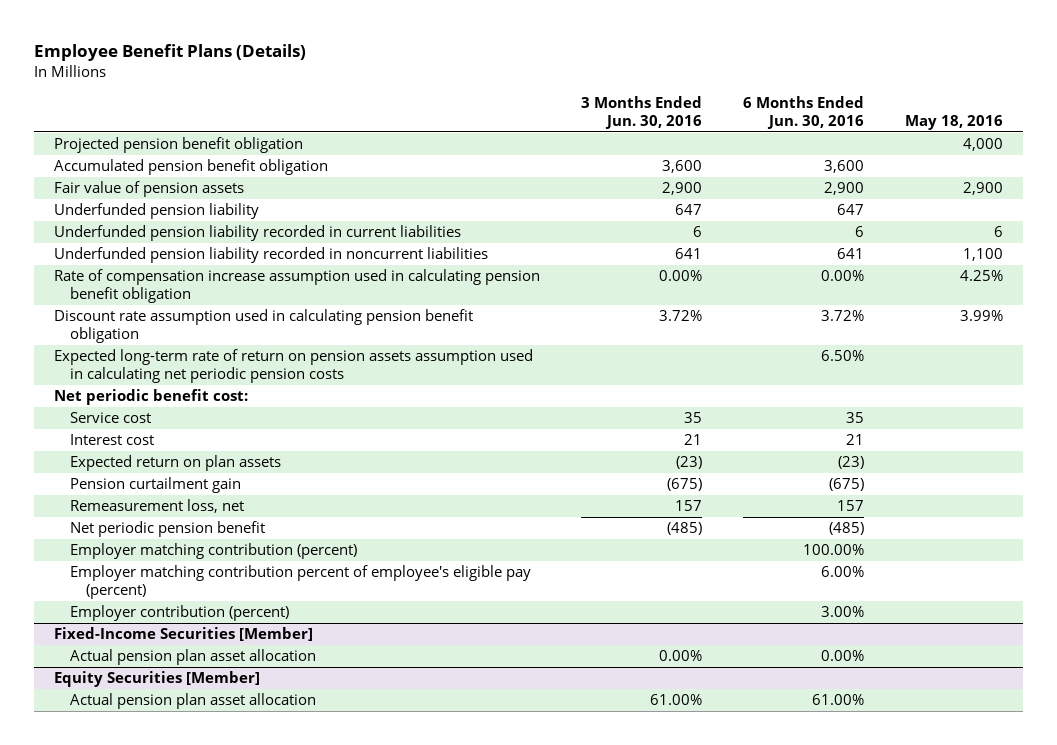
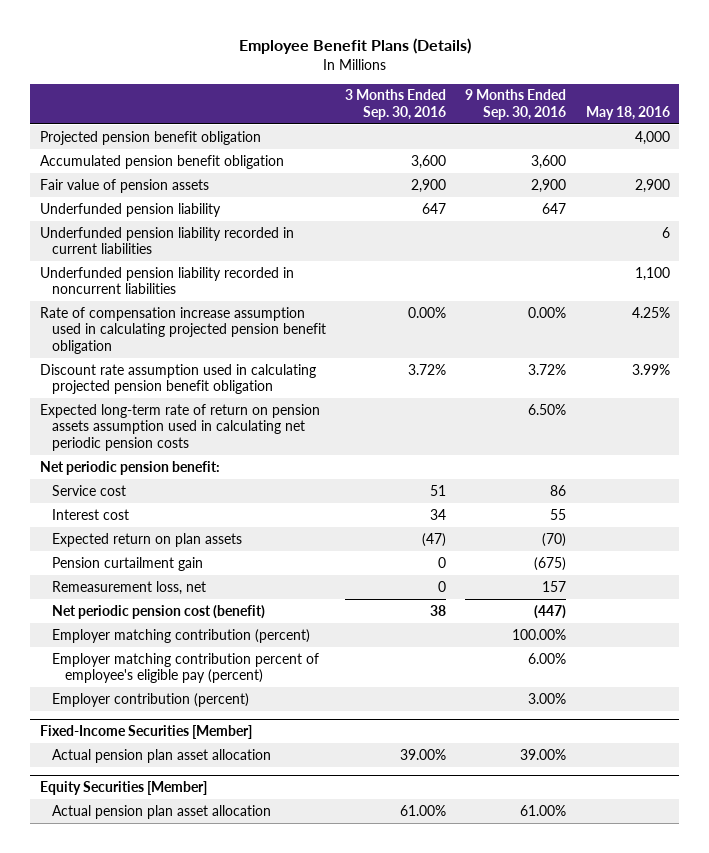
- | 3 Months Ended Jun. 30, 2016 | 6 Months Ended Jun. 30, 2016 | May 18, 2016
+ | 3 Months Ended Sep. 30, 2016 | 9 Months Ended Sep. 30, 2016 | May 18, 2016
- Rate of compensation increase assumption used in calculating pension benefit obligation | 0.00% | 0.00% | 4.25%
- Discount rate assumption used in calculating pension benefit obligation | 3.72% | 3.72% | 3.99%
+ Rate of compensation increase assumption used in calculating projected pension benefit obligation | 0.00% | 0.00% | 4.25%
+ Discount rate assumption used in calculating projected pension benefit obligation | 3.72% | 3.72% | 3.99%
- Net periodic benefit cost:
+ Net periodic pension benefit:
- Net periodic pension benefit | (485) | (485) |
+ Net periodic pension cost (benefit) | 38 | (447) |

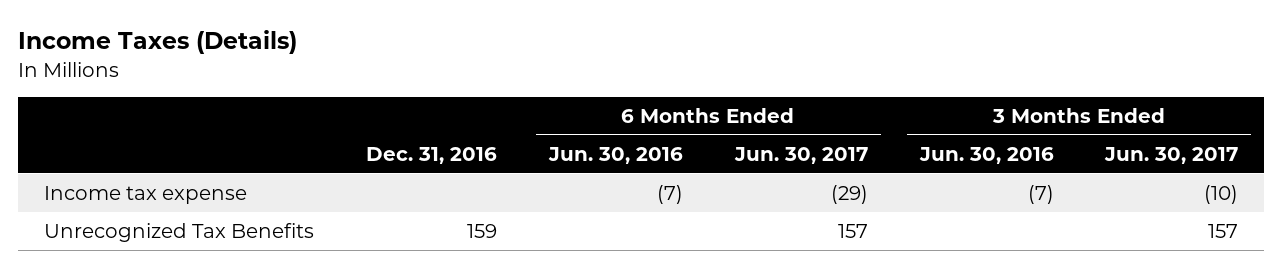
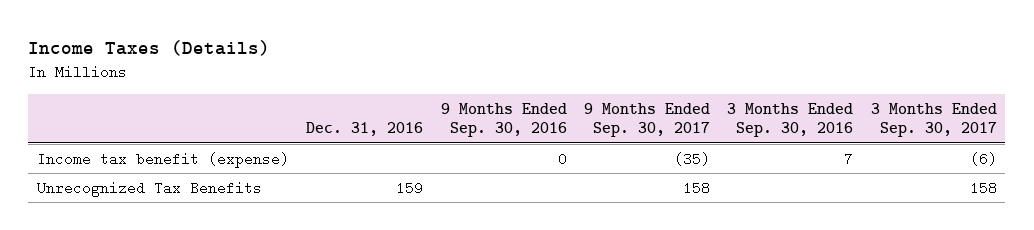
- | Dec. 31, 2016 | 6 Months Ended Jun. 30, 2016 | 6 Months Ended Jun. 30, 2017 | 3 Months Ended Jun. 30, 2016 | 3 Months Ended Jun. 30, 2017
+ | Dec. 31, 2016 | 9 Months Ended Sep. 30, 2016 | 9 Months Ended Sep. 30, 2017 | 3 Months Ended Sep. 30, 2016 | 3 Months Ended Sep. 30, 2017
- Income tax expense | | (7) | (29) | (7) | (10)
+ Income tax benefit (expense) | | 0 | (35) | 7 | (6)

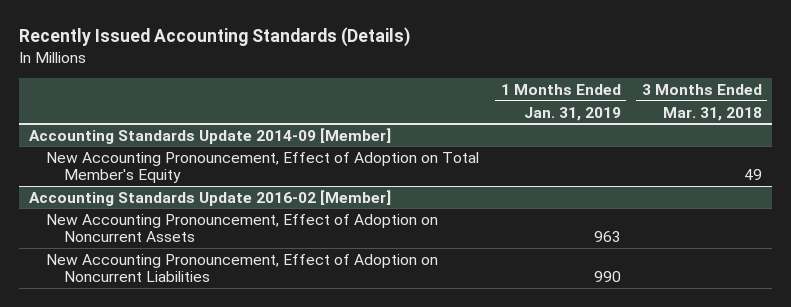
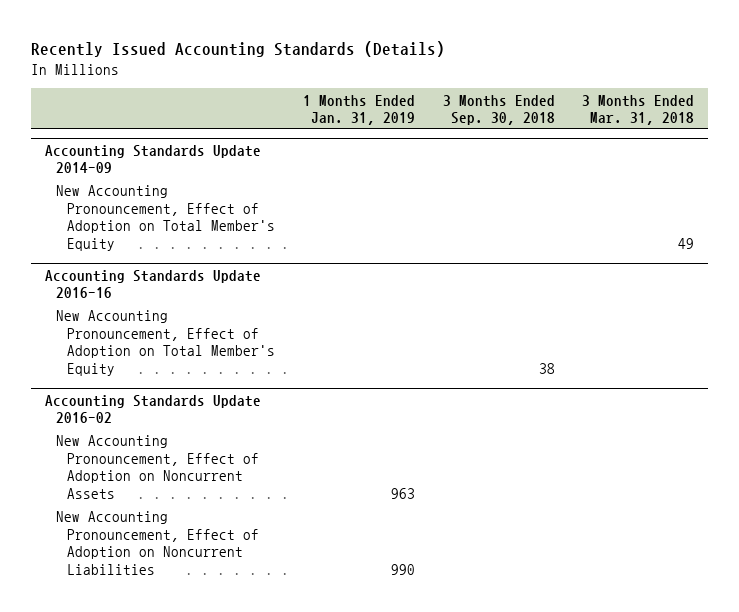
- | 1 Months Ended Jan. 31, 2019 | 3 Months Ended Mar. 31, 2018
+ | 1 Months Ended Jan. 31, 2019 | 3 Months Ended Sep. 30, 2018 | 3 Months Ended Mar. 31, 2018
- Accounting Standards Update 2014-09 [Member]
+ Accounting Standards Update 2014-09
- Accounting Standards Update 2016-02 [Member]
+ Accounting Standards Update 2016-16
+ New Accounting Pronouncement, Effect of Adoption on Total Member's Equity | | 38 |
+ Accounting Standards Update 2016-02

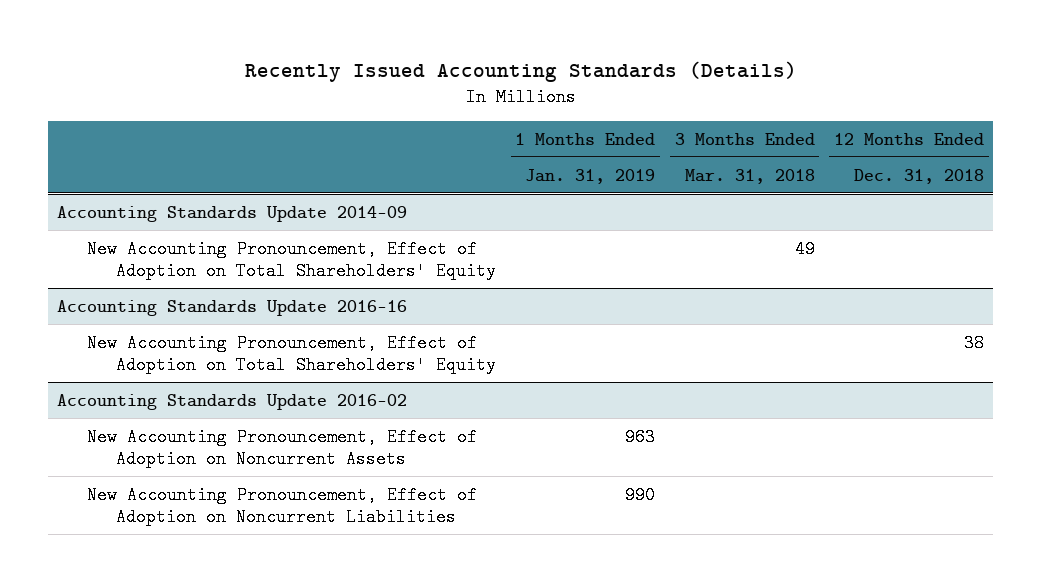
- | 1 Months Ended Jan. 31, 2019 | 3 Months Ended Sep. 30, 2018 | 3 Months Ended Mar. 31, 2018
+ | 1 Months Ended Jan. 31, 2019 | 3 Months Ended Mar. 31, 2018 | 12 Months Ended Dec. 31, 2018
@ Accounting Standards Update 2014-09
- New Accounting Pronouncement, Effect of Adoption on Total Member's Equity | | | 49
+ New Accounting Pronouncement, Effect of Adoption on Total Shareholders' Equity | | 49 |
@ Accounting Standards Update 2016-16
- New Accounting Pronouncement, Effect of Adoption on Total Member's Equity | | 38 |
+ New Accounting Pronouncement, Effect of Adoption on Total Shareholders' Equity | | | 38

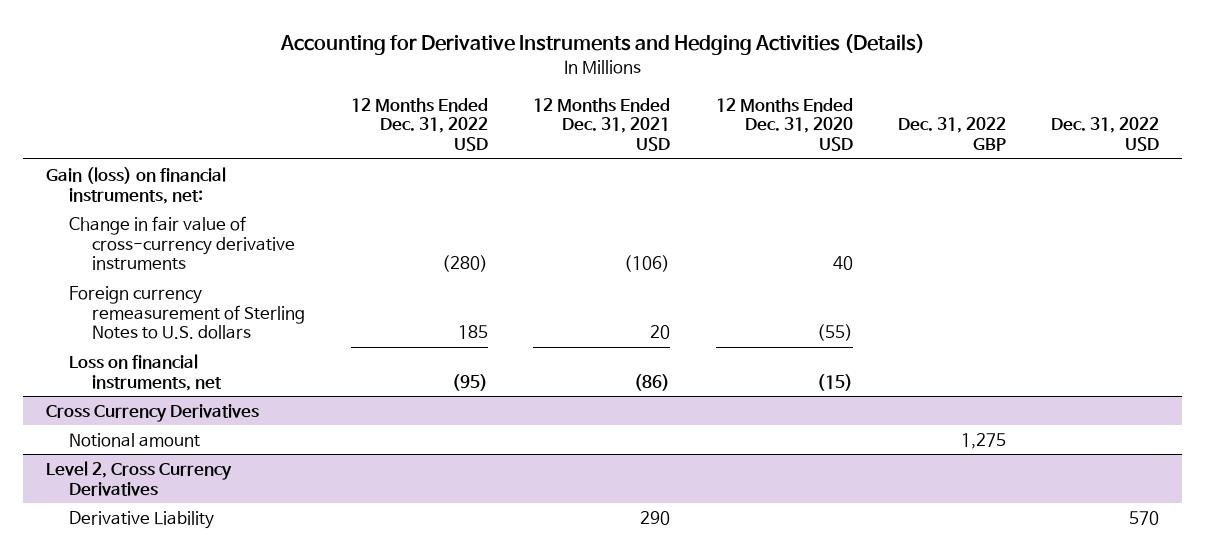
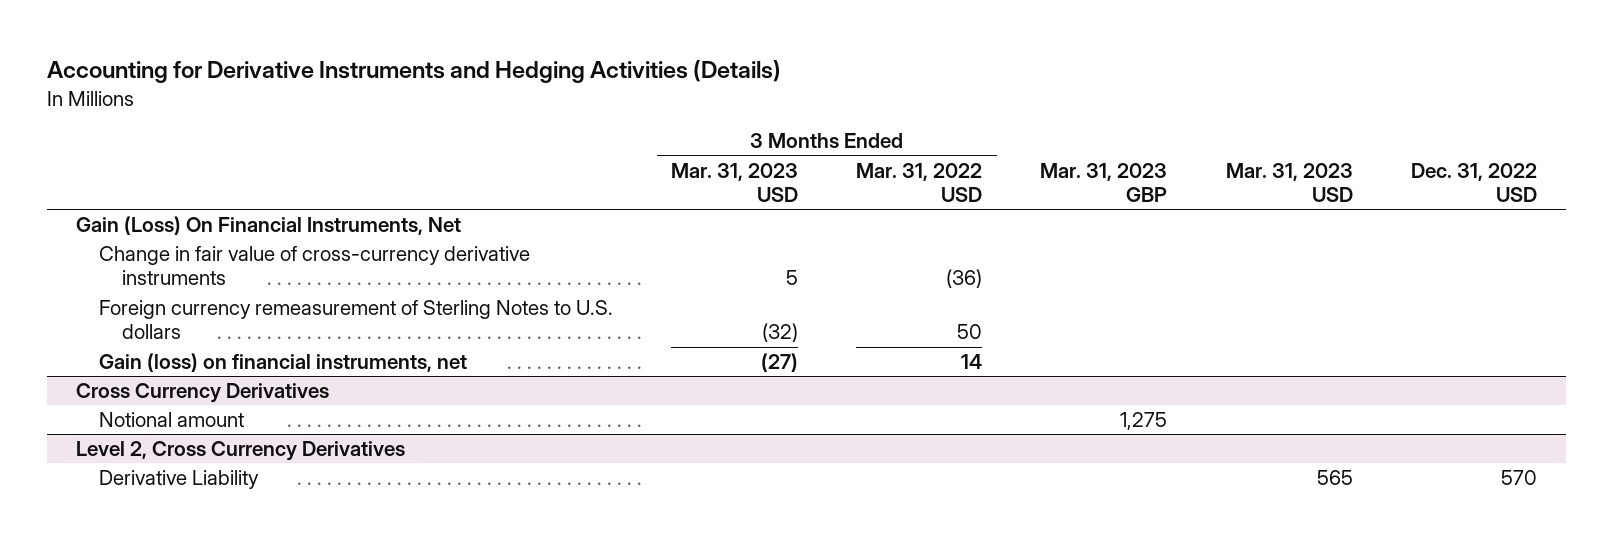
- | 12 Months Ended Dec. 31, 2022 USD | 12 Months Ended Dec. 31, 2021 USD | 12 Months Ended Dec. 31, 2020 USD | Dec. 31, 2022 GBP | Dec. 31, 2022 USD
+ | 3 Months Ended Mar. 31, 2023 USD | 3 Months Ended Mar. 31, 2022 USD | Mar. 31, 2023 GBP | Mar. 31, 2023 USD | Dec. 31, 2022 USD
- Gain (loss) on financial instruments, net:
+ Gain (Loss) On Financial Instruments, Net
- Loss on financial instruments, net | (95) | (86) | (15) | |
+ Gain (loss) on financial instruments, net | (27) | 14 | | |

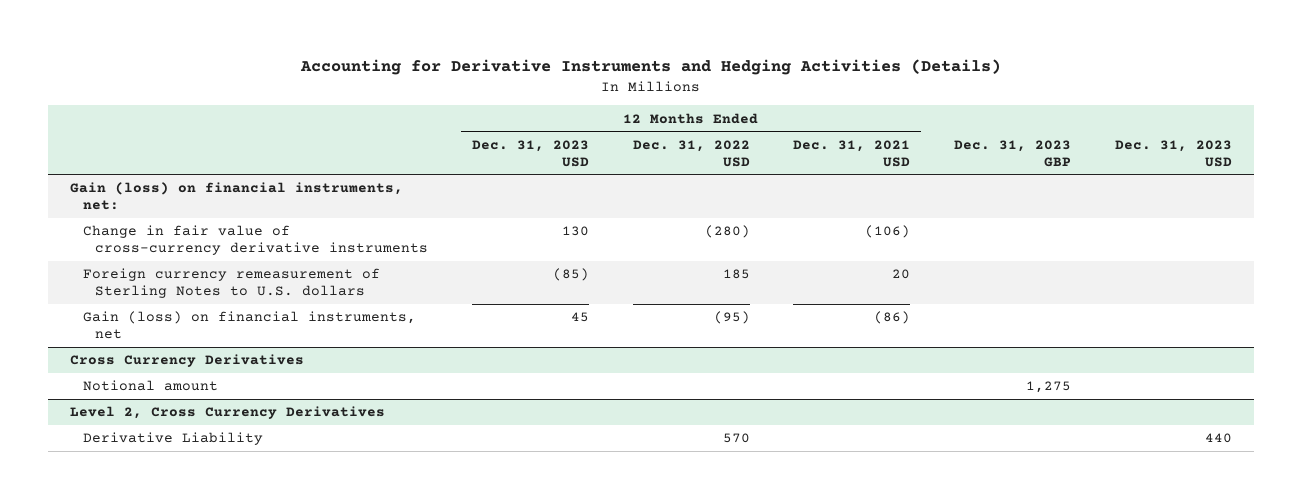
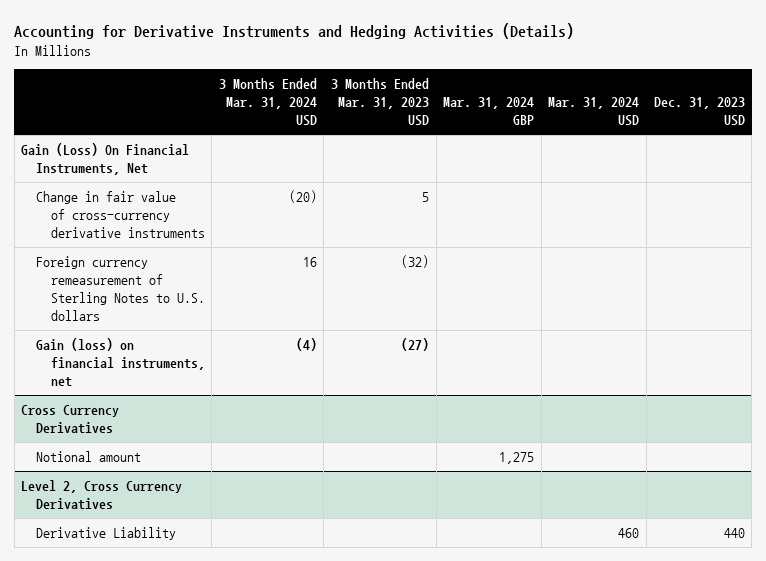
- | 12 Months Ended Dec. 31, 2023 USD | 12 Months Ended Dec. 31, 2022 USD | 12 Months Ended Dec. 31, 2021 USD | Dec. 31, 2023 GBP | Dec. 31, 2023 USD
+ | 3 Months Ended Mar. 31, 2024 USD | 3 Months Ended Mar. 31, 2023 USD | Mar. 31, 2024 GBP | Mar. 31, 2024 USD | Dec. 31, 2023 USD
- Gain (loss) on financial instruments, net:
+ Gain (Loss) On Financial Instruments, Net

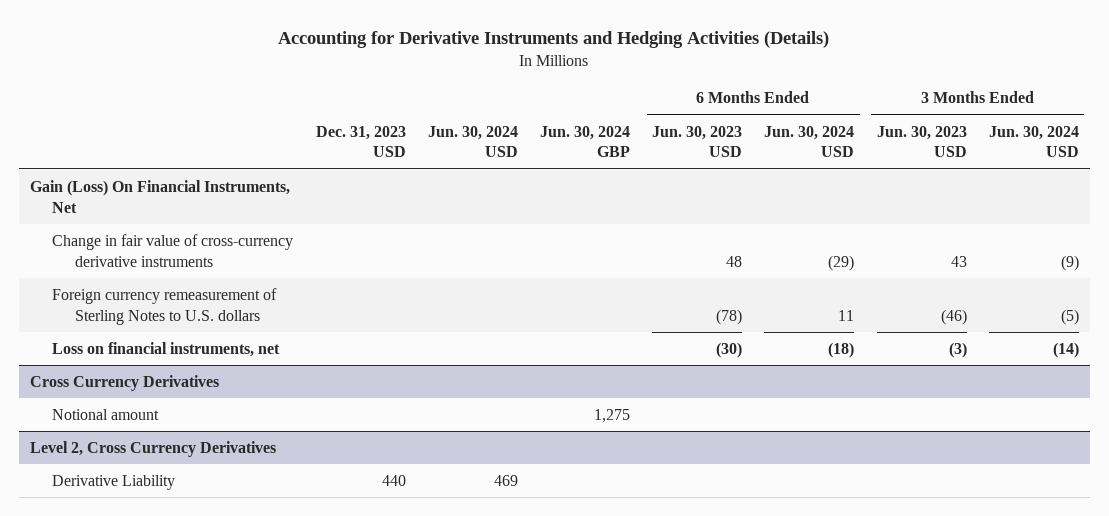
- | 3 Months Ended Mar. 31, 2024 USD | 3 Months Ended Mar. 31, 2023 USD | Mar. 31, 2024 GBP | Mar. 31, 2024 USD | Dec. 31, 2023 USD
+ | Dec. 31, 2023 USD | Jun. 30, 2024 USD | Jun. 30, 2024 GBP | 6 Months Ended Jun. 30, 2023 USD | 6 Months Ended Jun. 30, 2024 USD | 3 Months Ended Jun. 30, 2023 USD | 3 Months Ended Jun. 30, 2024 USD
- Gain (loss) on financial instruments, net | (4) | (27) | | |
+ Loss on financial instruments, net | | | | (30) | (18) | (3) | (14)

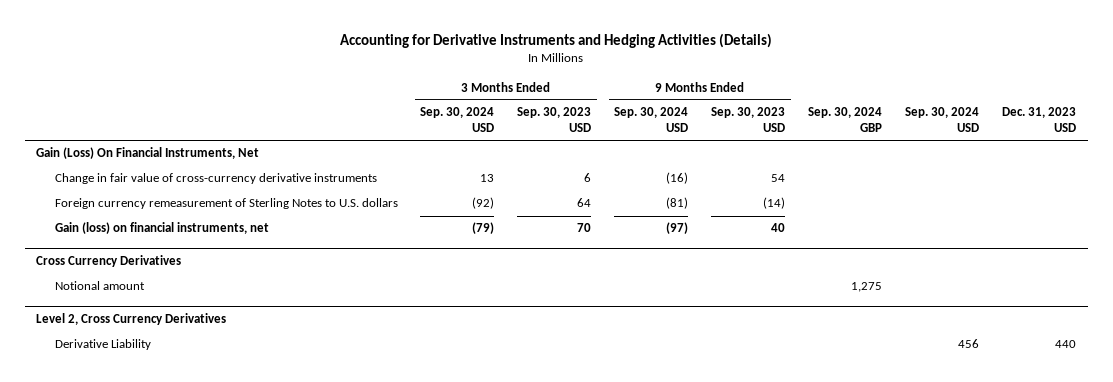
- | Dec. 31, 2023 USD | Jun. 30, 2024 USD | Jun. 30, 2024 GBP | 6 Months Ended Jun. 30, 2023 USD | 6 Months Ended Jun. 30, 2024 USD | 3 Months Ended Jun. 30, 2023 USD | 3 Months Ended Jun. 30, 2024 USD
+ | 3 Months Ended Sep. 30, 2024 USD | 3 Months Ended Sep. 30, 2023 USD | 9 Months Ended Sep. 30, 2024 USD | 9 Months Ended Sep. 30, 2023 USD | Sep. 30, 2024 GBP | Sep. 30, 2024 USD | Dec. 31, 2023 USD
- Loss on financial instruments, net | | | | (30) | (18) | (3) | (14)
+ Gain (loss) on financial instruments, net | (79) | 70 | (97) | 40 | | |

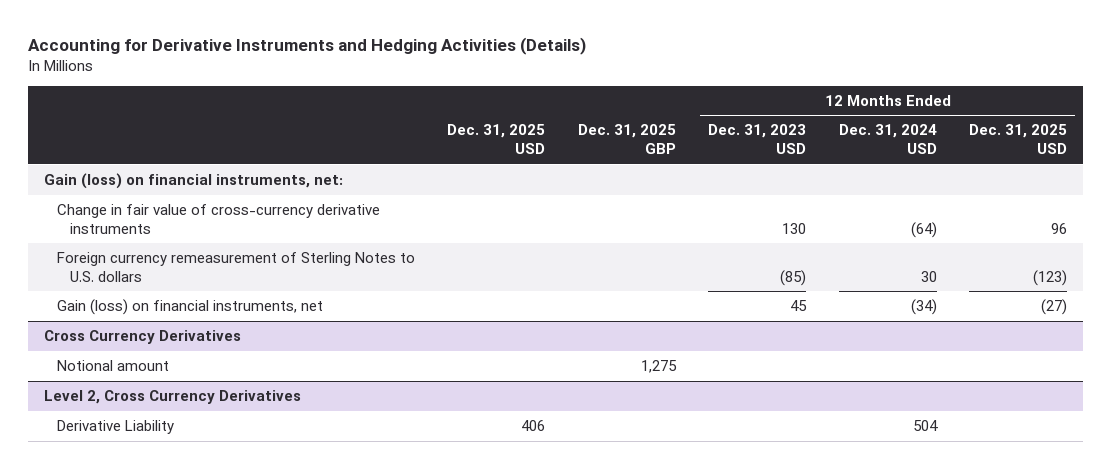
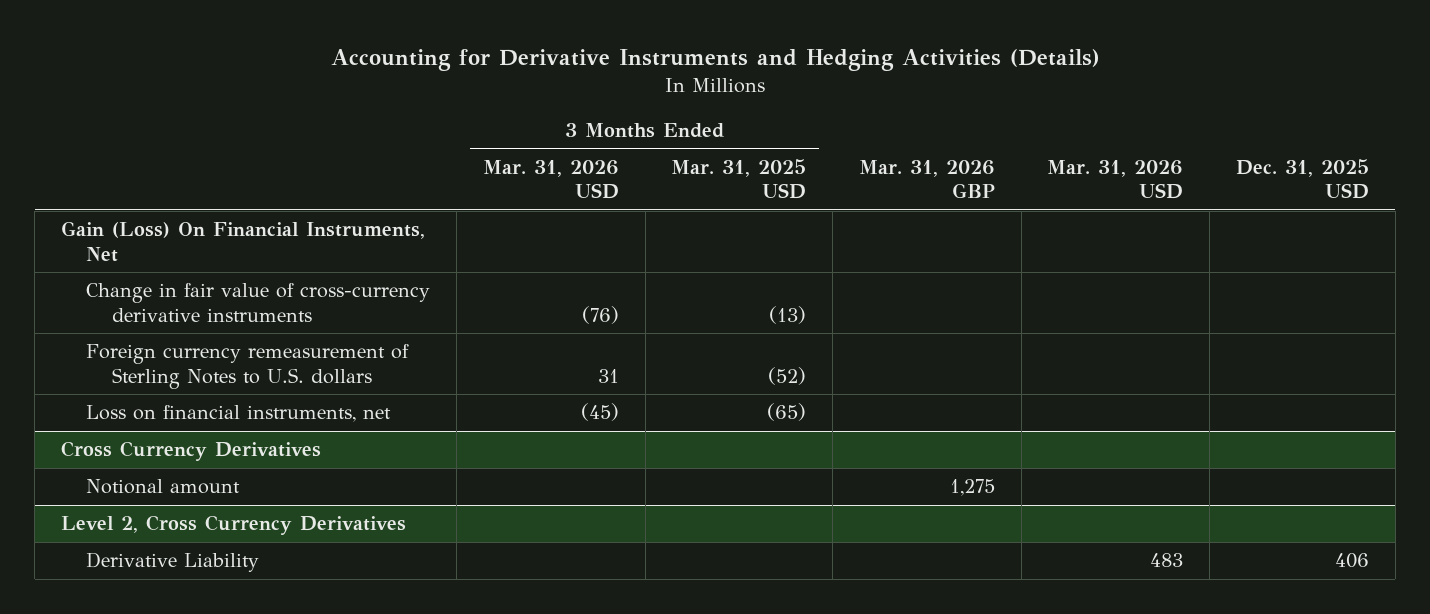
- | Dec. 31, 2025 USD | Dec. 31, 2025 GBP | 12 Months Ended Dec. 31, 2023 USD | 12 Months Ended Dec. 31, 2024 USD | 12 Months Ended Dec. 31, 2025 USD
+ | 3 Months Ended Mar. 31, 2026 USD | 3 Months Ended Mar. 31, 2025 USD | Mar. 31, 2026 GBP | Mar. 31, 2026 USD | Dec. 31, 2025 USD
- Gain (loss) on financial instruments, net:
+ Gain (Loss) On Financial Instruments, Net
- Gain (loss) on financial instruments, net | | | 45 | (34) | (27)
+ Loss on financial instruments, net | (45) | (65) | | |

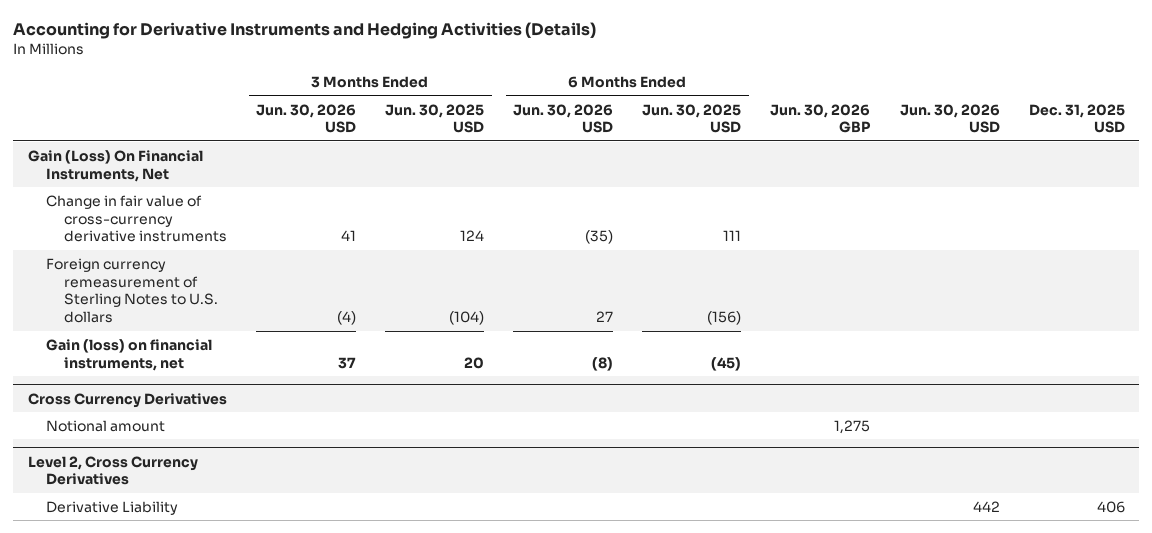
- | 3 Months Ended Mar. 31, 2026 USD | 3 Months Ended Mar. 31, 2025 USD | Mar. 31, 2026 GBP | Mar. 31, 2026 USD | Dec. 31, 2025 USD
+ | 3 Months Ended Jun. 30, 2026 USD | 3 Months Ended Jun. 30, 2025 USD | 6 Months Ended Jun. 30, 2026 USD | 6 Months Ended Jun. 30, 2025 USD | Jun. 30, 2026 GBP | Jun. 30, 2026 USD | Dec. 31, 2025 USD
- Loss on financial instruments, net | (45) | (65) | | |
+ Gain (loss) on financial instruments, net | 37 | 20 | (8) | (45) | | |

